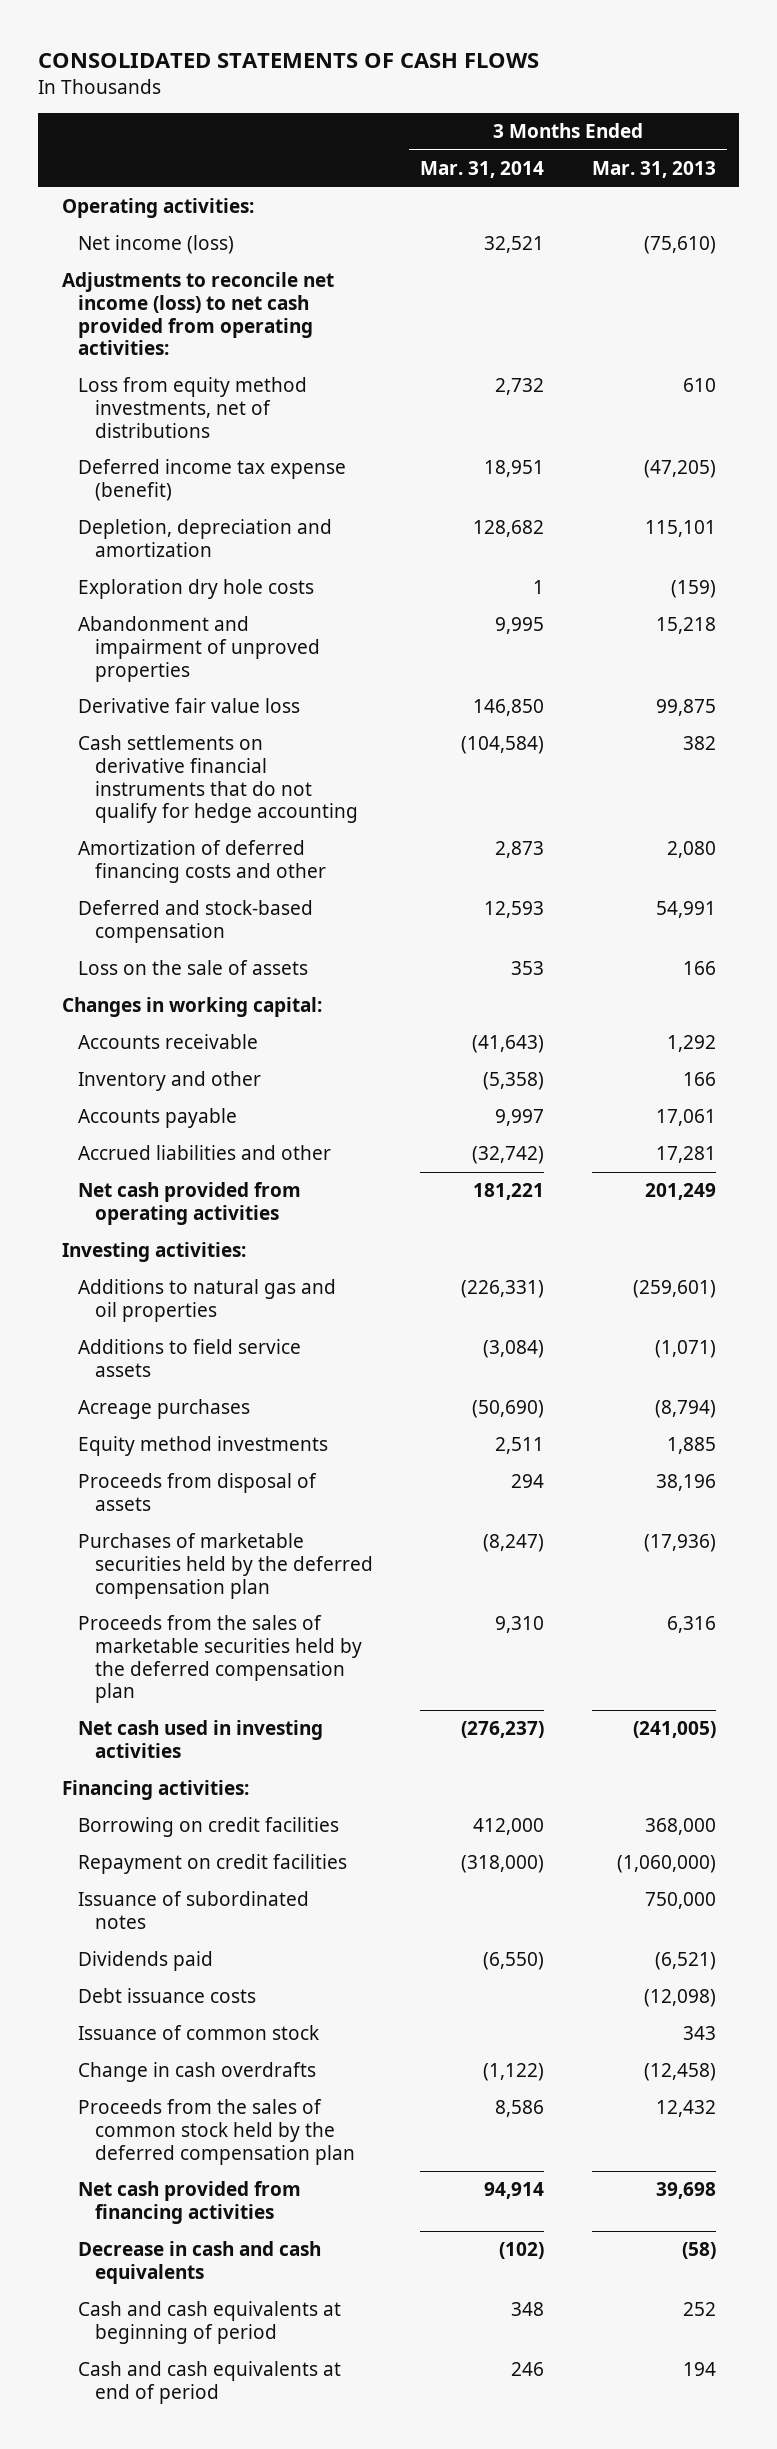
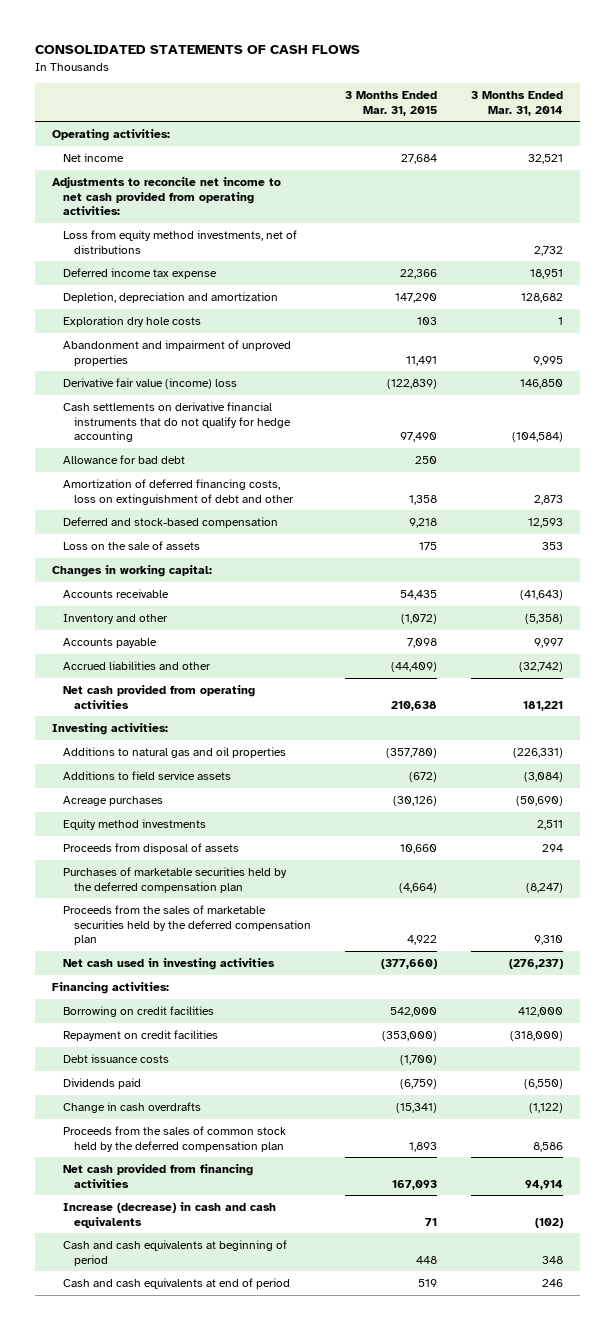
- | 3 Months Ended Mar. 31, 2014 | 3 Months Ended Mar. 31, 2013
+ | 3 Months Ended Mar. 31, 2015 | 3 Months Ended Mar. 31, 2014
- Net income (loss) | 32,521 | (75,610)
- Adjustments to reconcile net income (loss) to net cash provided from operating activities:
+ Net income | 27,684 | 32,521
+ Adjustments to reconcile net income to net cash provided from operating activities:
- Deferred income tax expense (benefit) | 18,951 | (47,205)
+ Deferred income tax expense | 22,366 | 18,951
- Derivative fair value loss | 146,850 | 99,875
+ Derivative fair value (income) loss | (122,839) | 146,850
- Amortization of deferred financing costs and other | 2,873 | 2,080
+ Allowance for bad debt | 250 |
+ Amortization of deferred financing costs, loss on extinguishment of debt and other | 1,358 | 2,873
- Issuance of subordinated notes | | 750,000
- Issuance of common stock | | 343
moved down: Dividends paid | (6,759) | (6,550)
- Decrease in cash and cash equivalents | (102) | (58)
+ Increase (decrease) in cash and cash equivalents | 71 | (102)

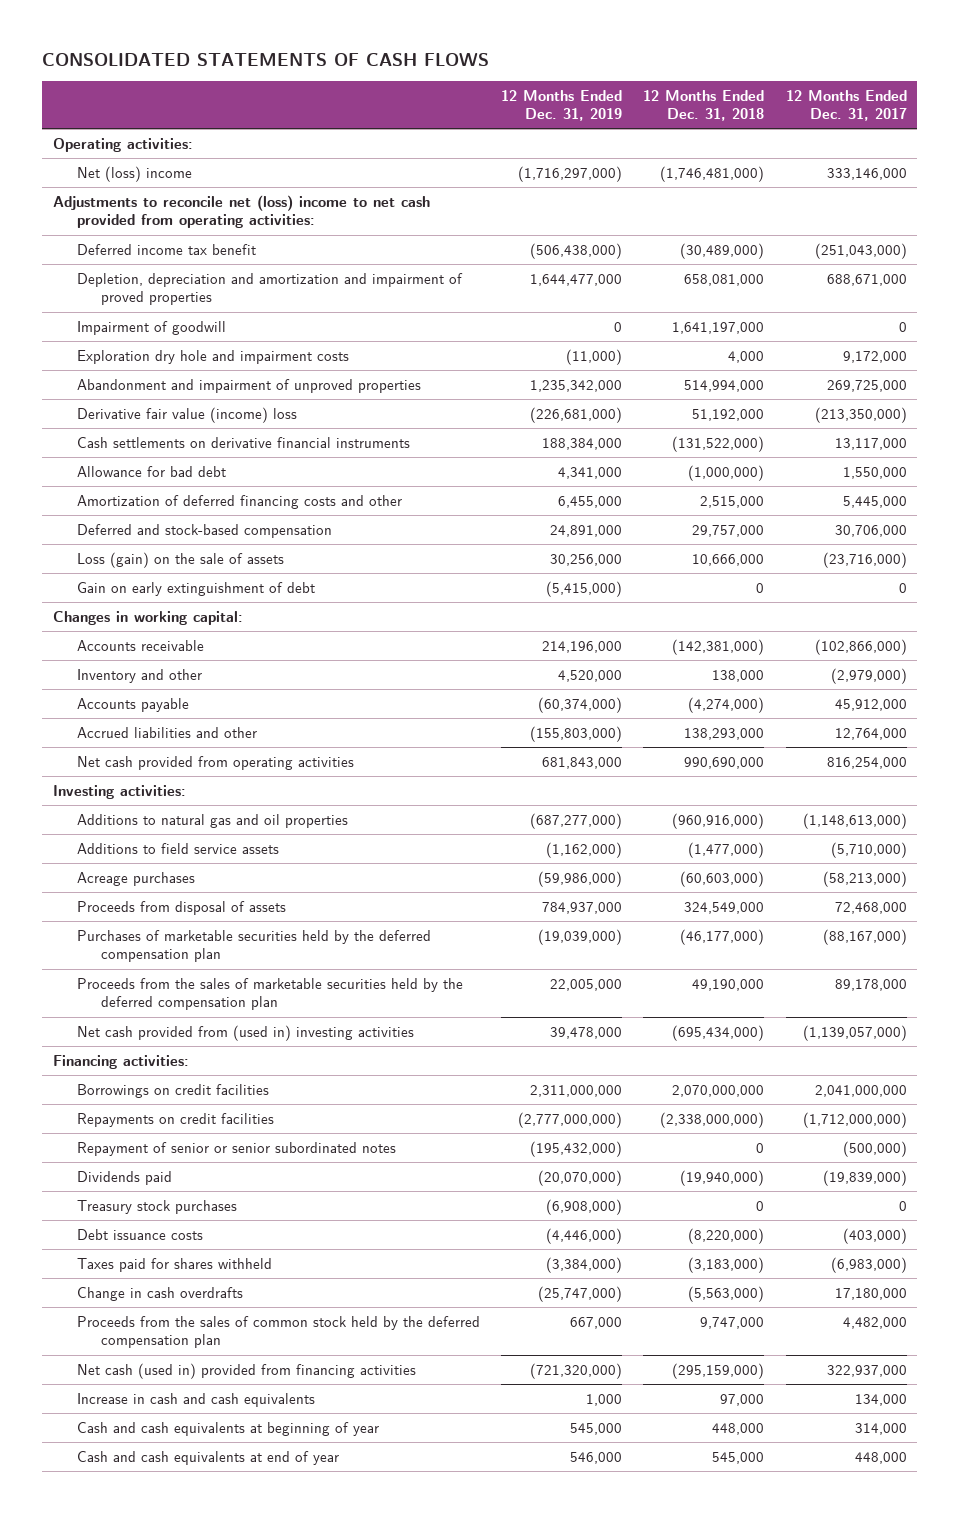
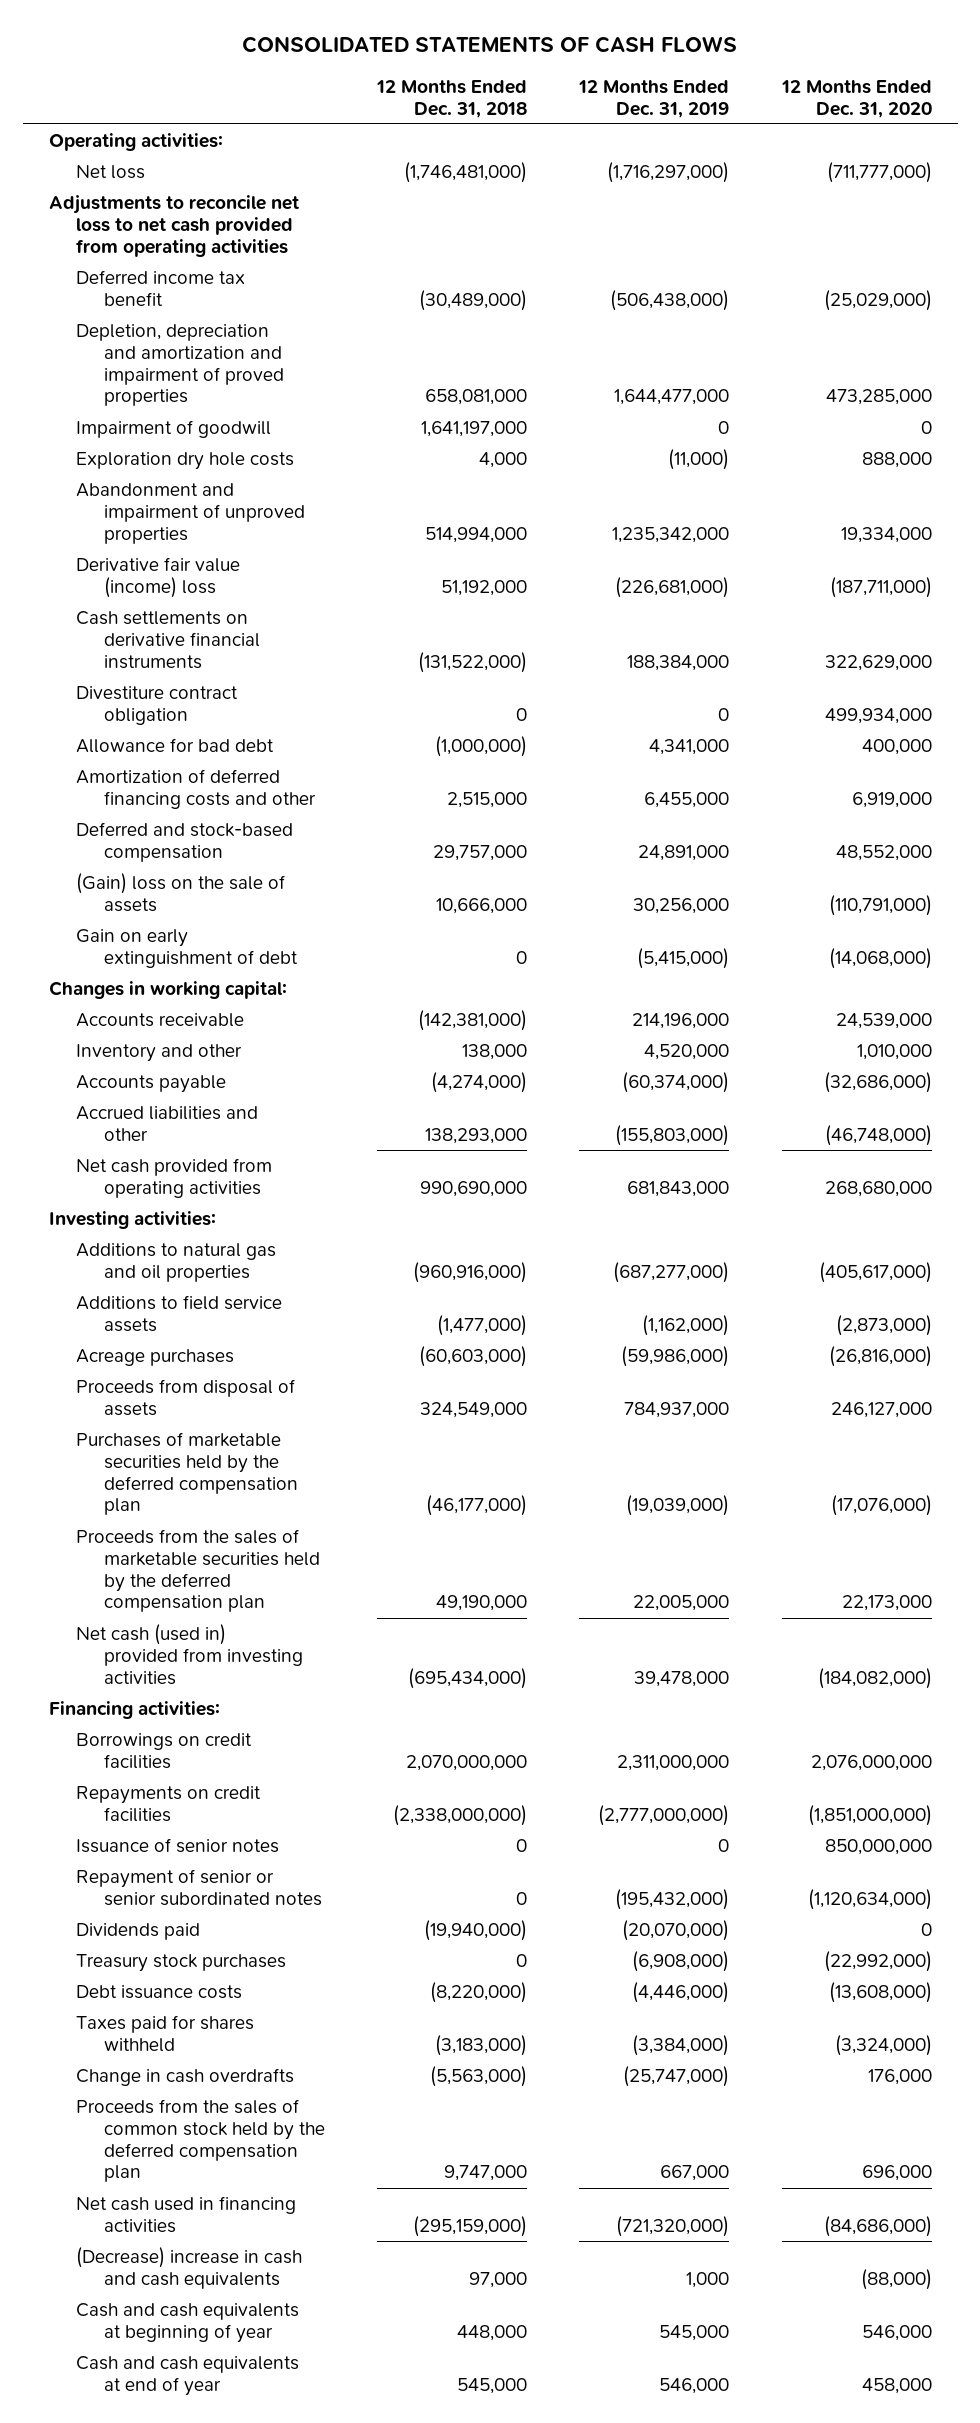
- | 12 Months Ended Dec. 31, 2019 | 12 Months Ended Dec. 31, 2018 | 12 Months Ended Dec. 31, 2017
+ | 12 Months Ended Dec. 31, 2018 | 12 Months Ended Dec. 31, 2019 | 12 Months Ended Dec. 31, 2020
- Net (loss) income | (1,716,297,000) | (1,746,481,000) | 333,146,000
- Adjustments to reconcile net (loss) income to net cash provided from operating activities:
+ Net loss | (1,746,481,000) | (1,716,297,000) | (711,777,000)
+ Adjustments to reconcile net loss to net cash provided from operating activities
- Exploration dry hole and impairment costs | (11,000) | 4,000 | 9,172,000
+ Exploration dry hole costs | 4,000 | (11,000) | 888,000
+ Divestiture contract obligation | 0 | 0 | 499,934,000
- Loss (gain) on the sale of assets | 30,256,000 | 10,666,000 | (23,716,000)
+ (Gain) loss on the sale of assets | 10,666,000 | 30,256,000 | (110,791,000)
- Net cash provided from (used in) investing activities | 39,478,000 | (695,434,000) | (1,139,057,000)
+ Net cash (used in) provided from investing activities | (695,434,000) | 39,478,000 | (184,082,000)
+ Issuance of senior notes | 0 | 0 | 850,000,000
- Net cash (used in) provided from financing activities | (721,320,000) | (295,159,000) | 322,937,000
- Increase in cash and cash equivalents | 1,000 | 97,000 | 134,000
+ Net cash used in financing activities | (295,159,000) | (721,320,000) | (84,686,000)
+ (Decrease) increase in cash and cash equivalents | 97,000 | 1,000 | (88,000)

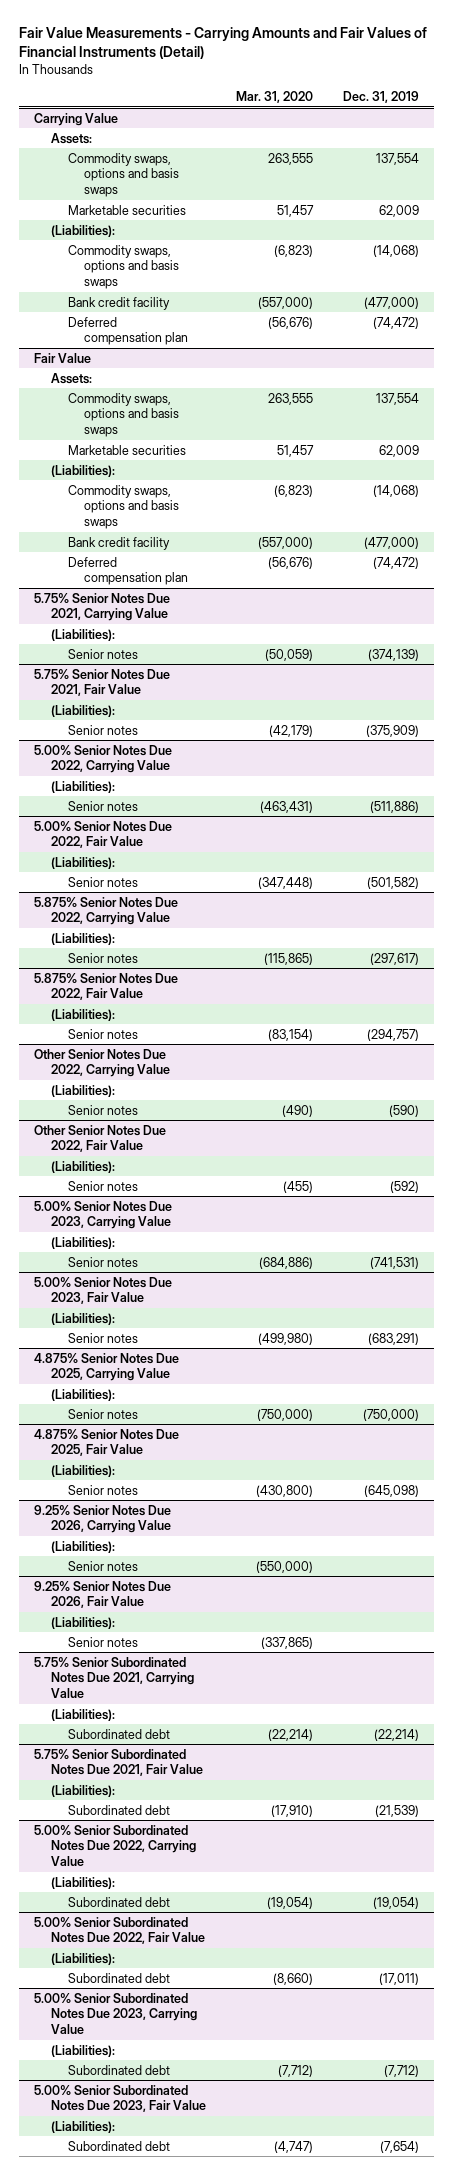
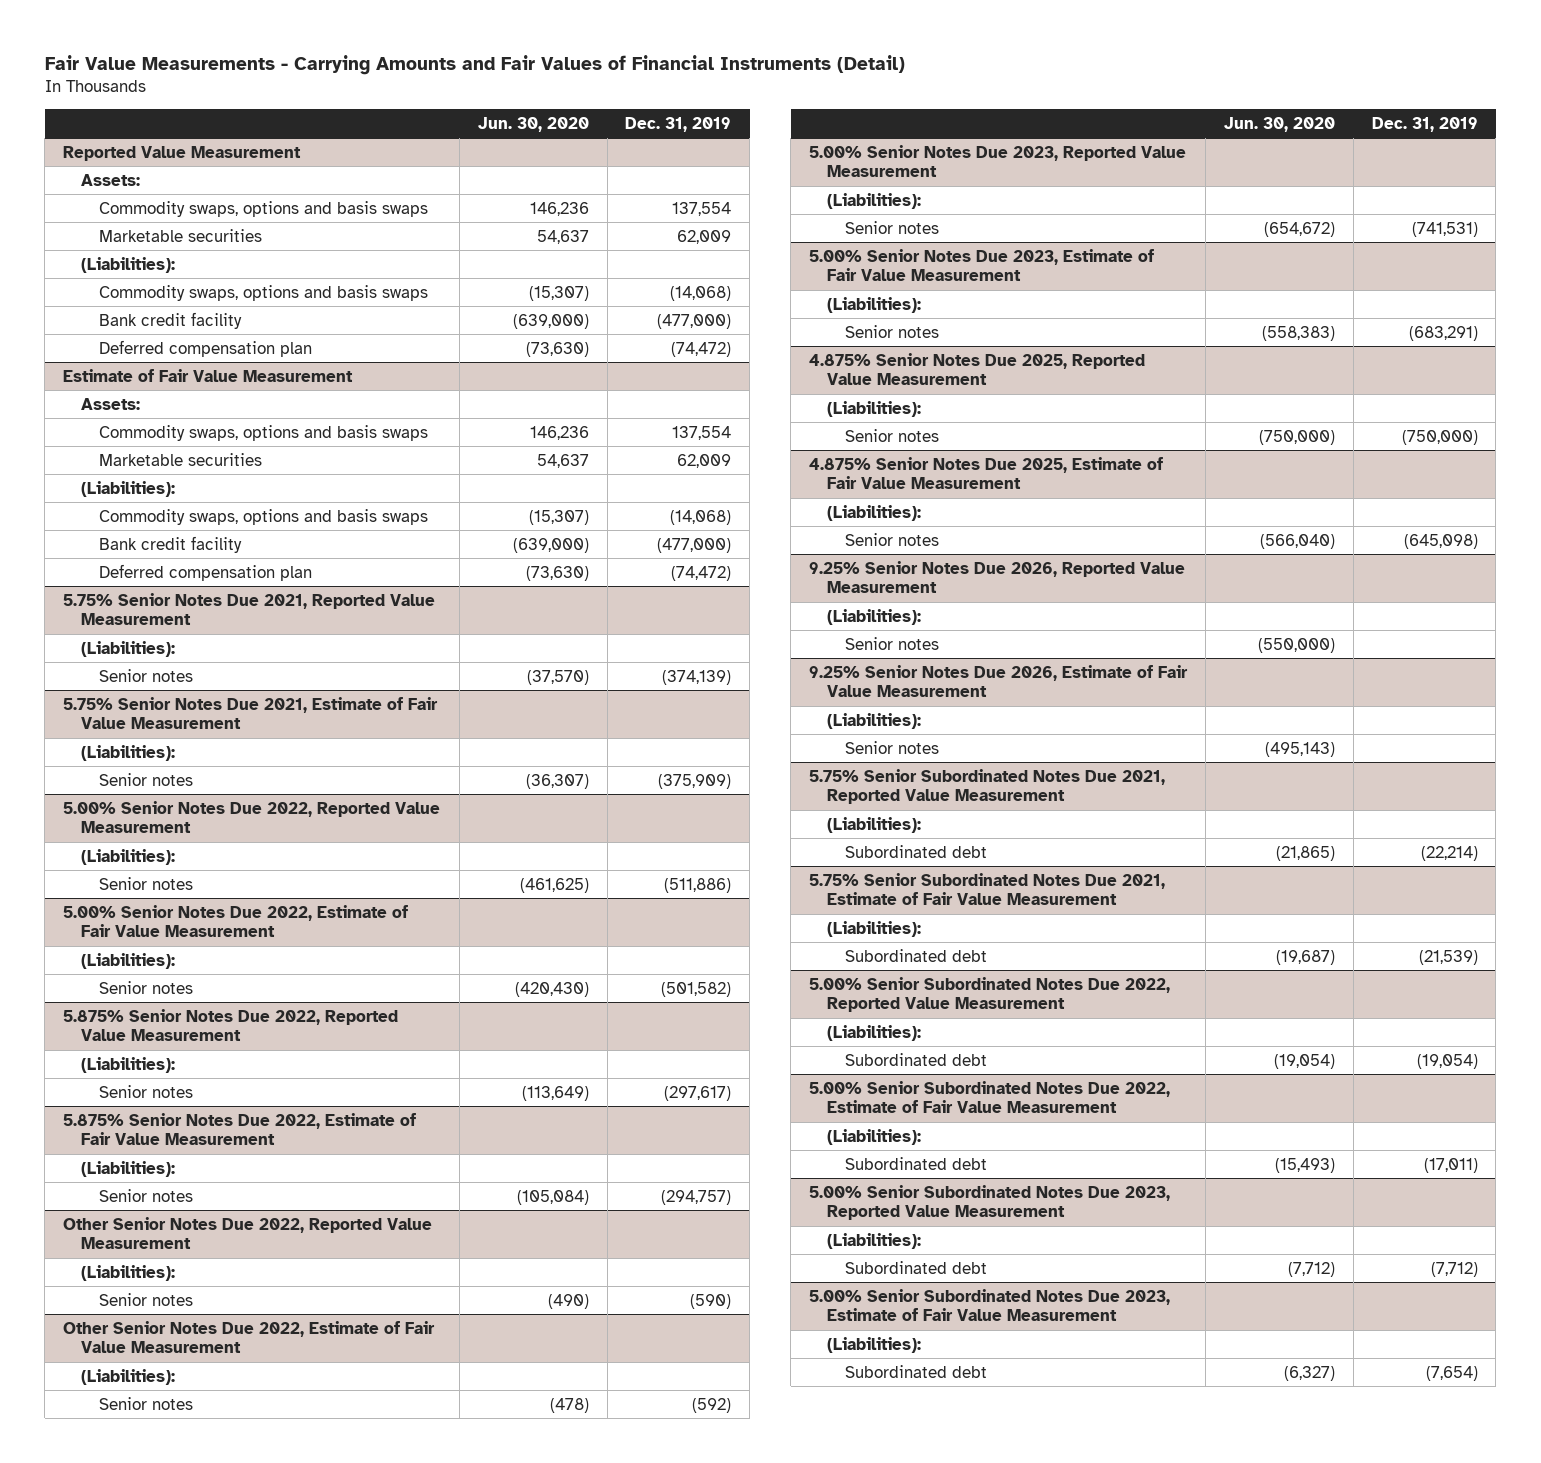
- | Mar. 31, 2020 | Dec. 31, 2019
+ | Jun. 30, 2020 | Dec. 31, 2019
- Carrying Value
+ Reported Value Measurement
- Fair Value
+ Estimate of Fair Value Measurement
- 5.75% Senior Notes Due 2021, Carrying Value
+ 5.75% Senior Notes Due 2021, Reported Value Measurement
- 5.75% Senior Notes Due 2021, Fair Value
+ 5.75% Senior Notes Due 2021, Estimate of Fair Value Measurement
- 5.00% Senior Notes Due 2022, Carrying Value
+ 5.00% Senior Notes Due 2022, Reported Value Measurement
- 5.00% Senior Notes Due 2022, Fair Value
+ 5.00% Senior Notes Due 2022, Estimate of Fair Value Measurement
- 5.875% Senior Notes Due 2022, Carrying Value
+ 5.875% Senior Notes Due 2022, Reported Value Measurement
- 5.875% Senior Notes Due 2022, Fair Value
+ 5.875% Senior Notes Due 2022, Estimate of Fair Value Measurement
- Other Senior Notes Due 2022, Carrying Value
+ Other Senior Notes Due 2022, Reported Value Measurement
- Other Senior Notes Due 2022, Fair Value
+ Other Senior Notes Due 2022, Estimate of Fair Value Measurement
- 5.00% Senior Notes Due 2023, Carrying Value
+ 5.00% Senior Notes Due 2023, Reported Value Measurement
- 5.00% Senior Notes Due 2023, Fair Value
+ 5.00% Senior Notes Due 2023, Estimate of Fair Value Measurement
- 4.875% Senior Notes Due 2025, Carrying Value
+ 4.875% Senior Notes Due 2025, Reported Value Measurement
- 4.875% Senior Notes Due 2025, Fair Value
+ 4.875% Senior Notes Due 2025, Estimate of Fair Value Measurement
- 9.25% Senior Notes Due 2026, Carrying Value
+ 9.25% Senior Notes Due 2026, Reported Value Measurement
- 9.25% Senior Notes Due 2026, Fair Value
+ 9.25% Senior Notes Due 2026, Estimate of Fair Value Measurement
- 5.75% Senior Subordinated Notes Due 2021, Carrying Value
+ 5.75% Senior Subordinated Notes Due 2021, Reported Value Measurement
- 5.75% Senior Subordinated Notes Due 2021, Fair Value
+ 5.75% Senior Subordinated Notes Due 2021, Estimate of Fair Value Measurement
- 5.00% Senior Subordinated Notes Due 2022, Carrying Value
+ 5.00% Senior Subordinated Notes Due 2022, Reported Value Measurement
- 5.00% Senior Subordinated Notes Due 2022, Fair Value
+ 5.00% Senior Subordinated Notes Due 2022, Estimate of Fair Value Measurement
- 5.00% Senior Subordinated Notes Due 2023, Carrying Value
+ 5.00% Senior Subordinated Notes Due 2023, Reported Value Measurement
- 5.00% Senior Subordinated Notes Due 2023, Fair Value
+ 5.00% Senior Subordinated Notes Due 2023, Estimate of Fair Value Measurement

